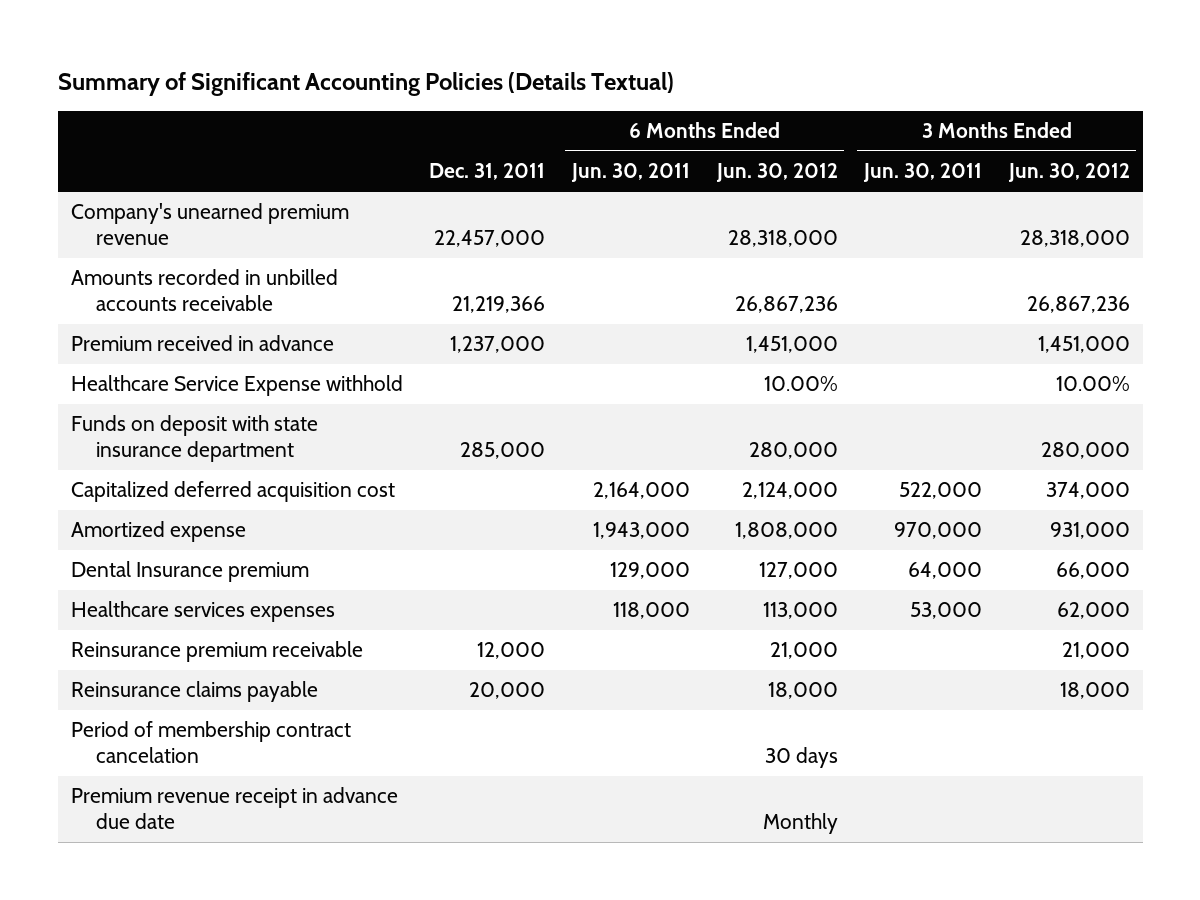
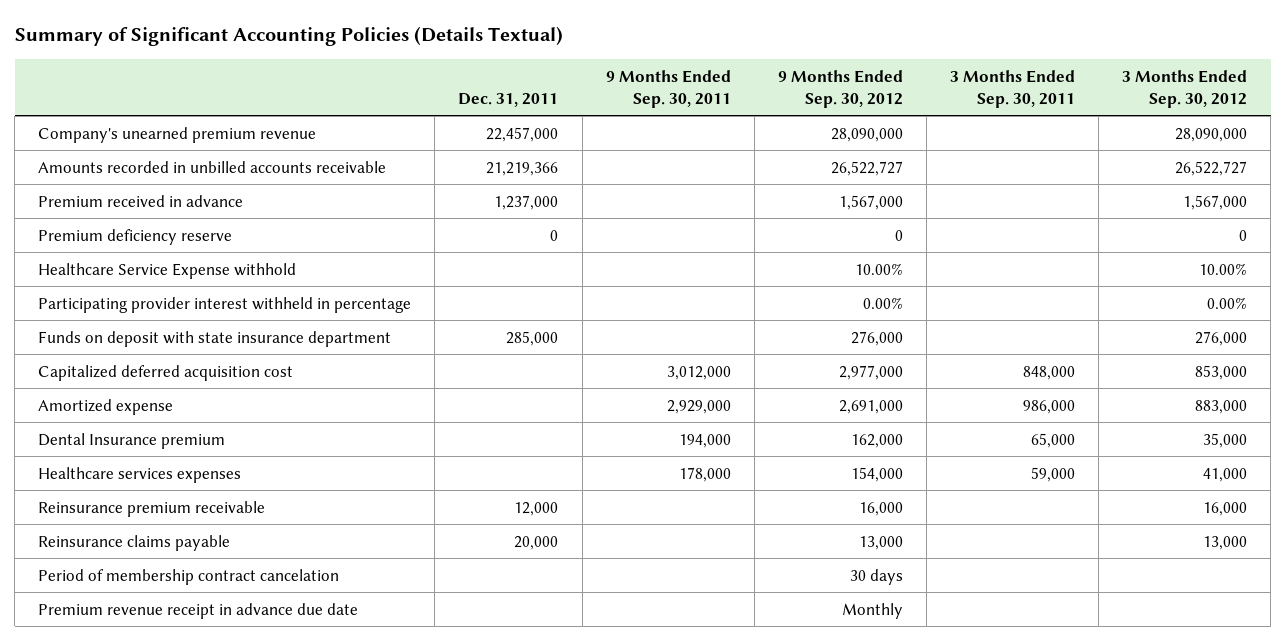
- | Dec. 31, 2011 | 6 Months Ended Jun. 30, 2011 | 6 Months Ended Jun. 30, 2012 | 3 Months Ended Jun. 30, 2011 | 3 Months Ended Jun. 30, 2012
+ | Dec. 31, 2011 | 9 Months Ended Sep. 30, 2011 | 9 Months Ended Sep. 30, 2012 | 3 Months Ended Sep. 30, 2011 | 3 Months Ended Sep. 30, 2012
+ Premium deficiency reserve | 0 | | 0 | | 0
+ Participating provider interest withheld in percentage | | | 0.00% | | 0.00%

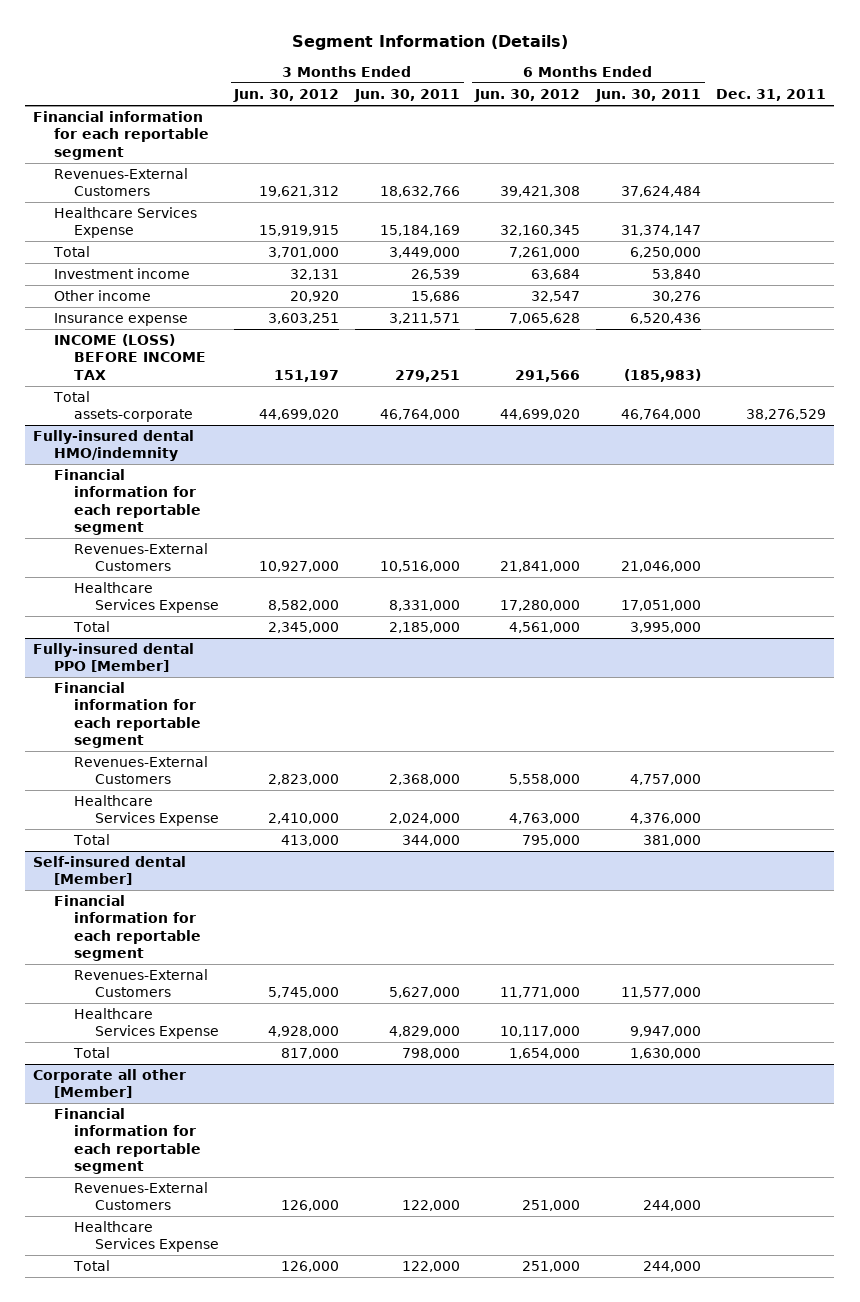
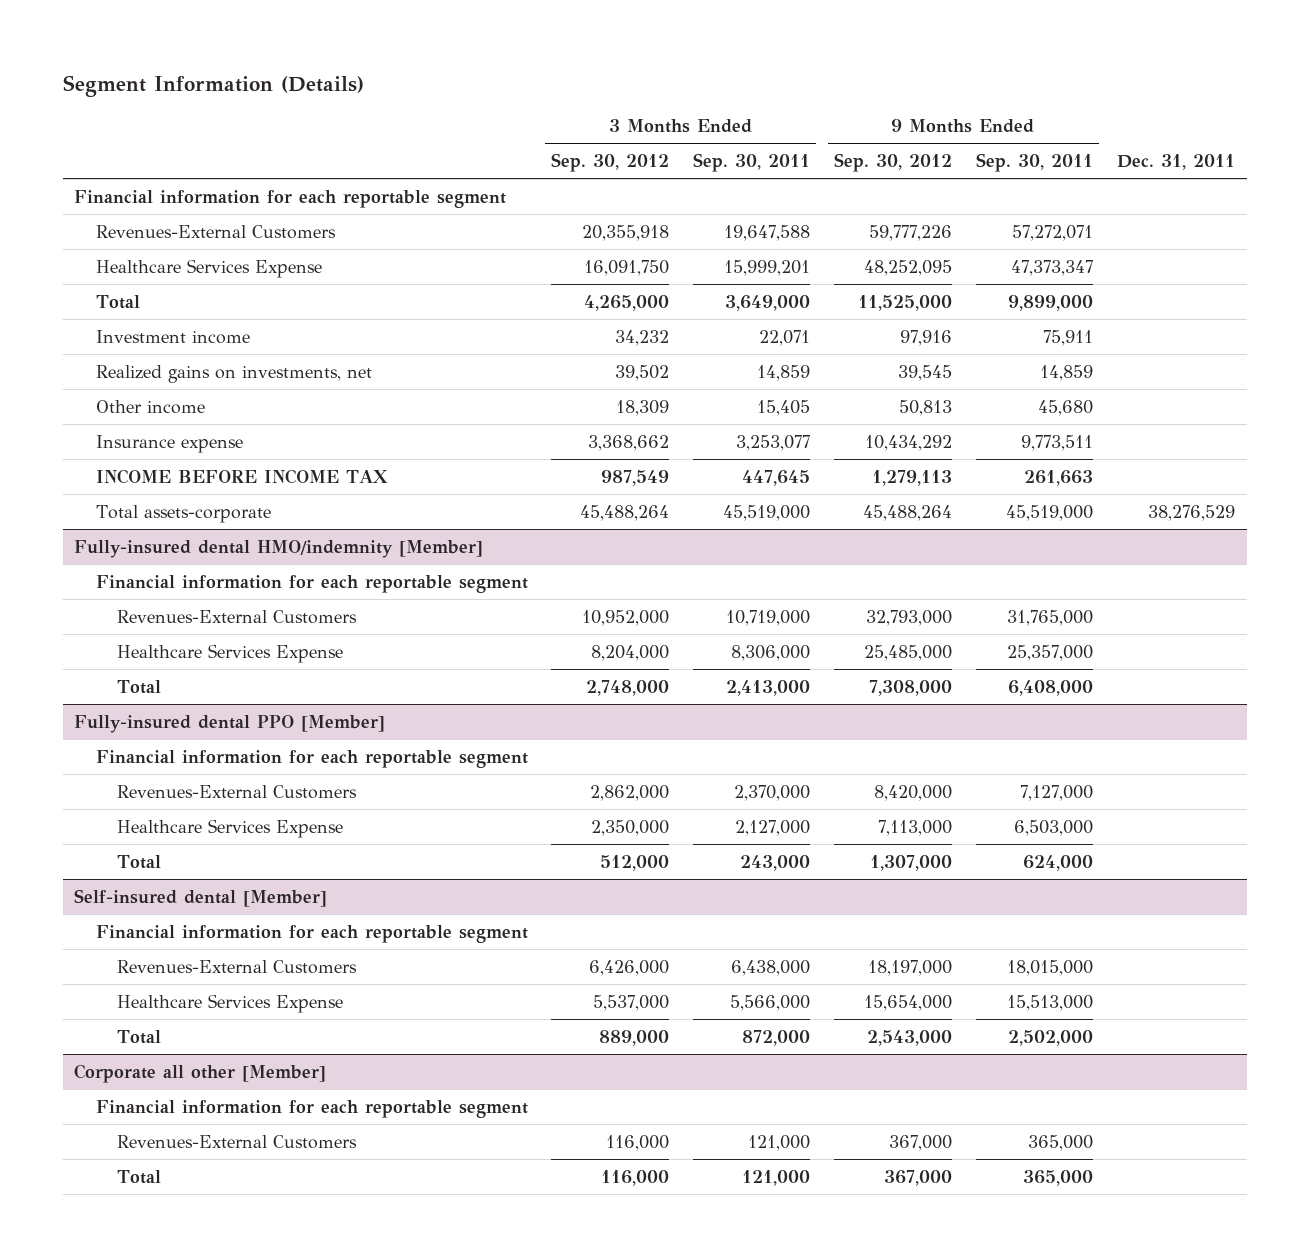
- | 3 Months Ended Jun. 30, 2012 | 3 Months Ended Jun. 30, 2011 | 6 Months Ended Jun. 30, 2012 | 6 Months Ended Jun. 30, 2011 | Dec. 31, 2011
+ | 3 Months Ended Sep. 30, 2012 | 3 Months Ended Sep. 30, 2011 | 9 Months Ended Sep. 30, 2012 | 9 Months Ended Sep. 30, 2011 | Dec. 31, 2011
+ Realized gains on investments, net | 39,502 | 14,859 | 39,545 | 14,859 |
- INCOME (LOSS) BEFORE INCOME TAX | 151,197 | 279,251 | 291,566 | (185,983) |
+ INCOME BEFORE INCOME TAX | 987,549 | 447,645 | 1,279,113 | 261,663 |
- Fully-insured dental HMO/indemnity
+ Fully-insured dental HMO/indemnity [Member]
@ Corporate all other [Member]
- Healthcare Services Expense

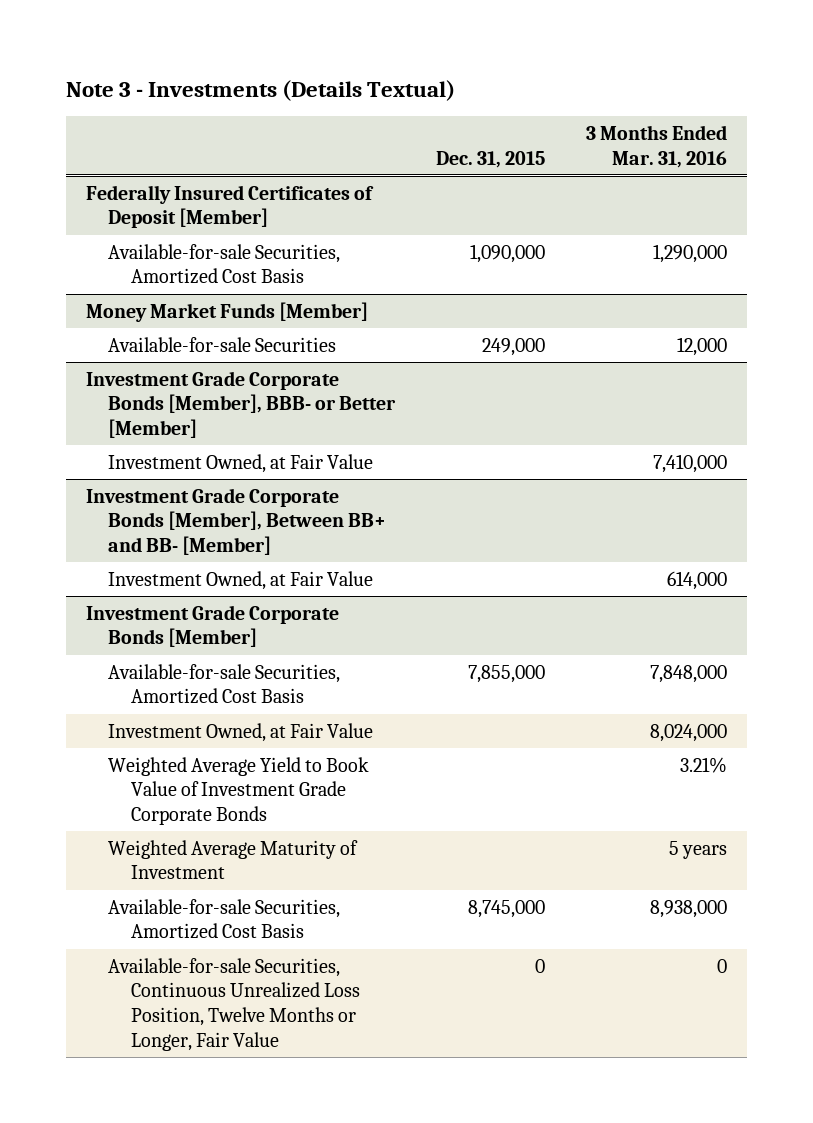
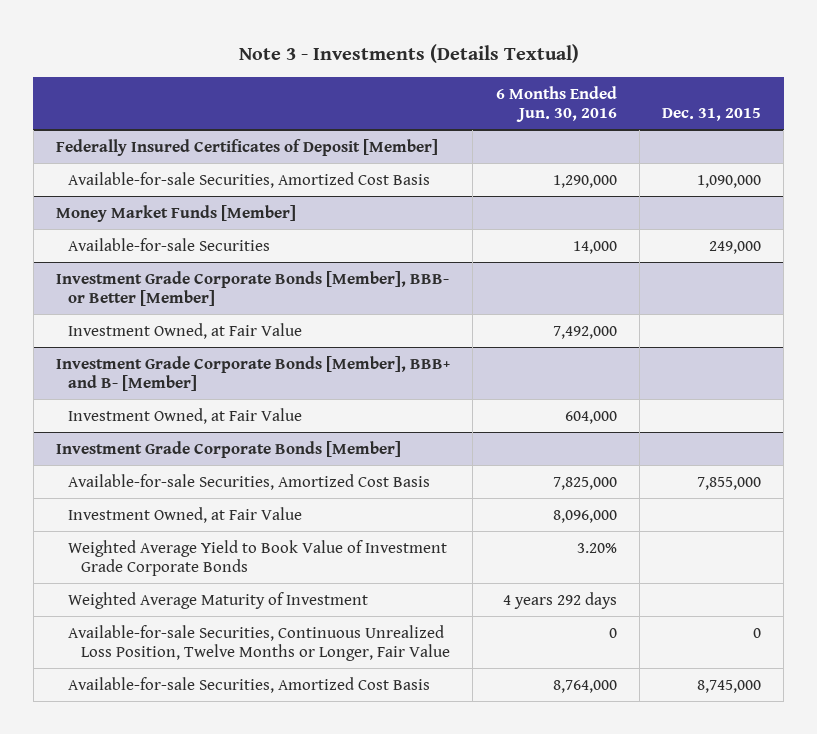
- | Dec. 31, 2015 | 3 Months Ended Mar. 31, 2016
+ | 6 Months Ended Jun. 30, 2016 | Dec. 31, 2015
- Investment Grade Corporate Bonds [Member], Between BB+ and BB- [Member]
+ Investment Grade Corporate Bonds [Member], BBB+ and B- [Member]
@ Investment Grade Corporate Bonds [Member]
moved down: Available-for-sale Securities, Amortized Cost Basis | 8,764,000 | 8,745,000

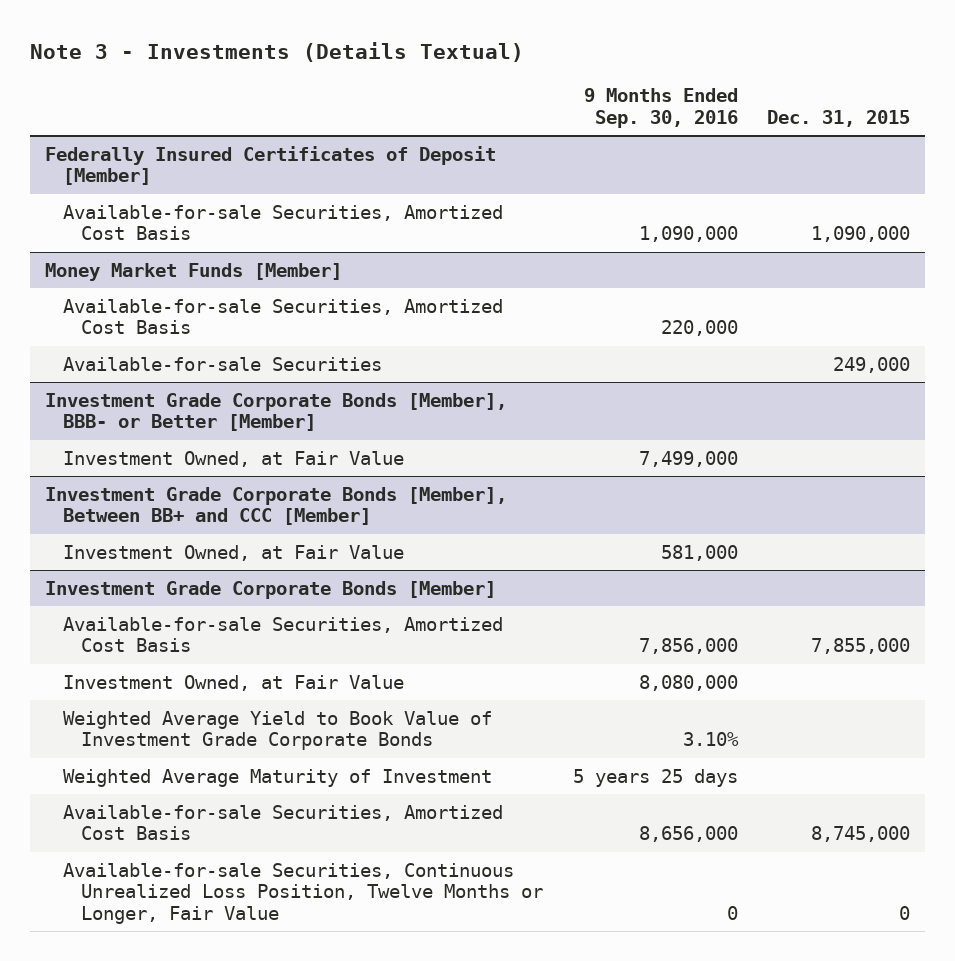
- | 6 Months Ended Jun. 30, 2016 | Dec. 31, 2015
+ | 9 Months Ended Sep. 30, 2016 | Dec. 31, 2015
@ Money Market Funds [Member]
+ Available-for-sale Securities, Amortized Cost Basis | 220,000 |
- Investment Grade Corporate Bonds [Member], BBB+ and B- [Member]
+ Investment Grade Corporate Bonds [Member], Between BB+ and CCC [Member]
@ Investment Grade Corporate Bonds [Member]
moved down: Available-for-sale Securities, Continuous Unrealized Loss Position, Twelve Months or Longer, Fair Value | 0 | 0

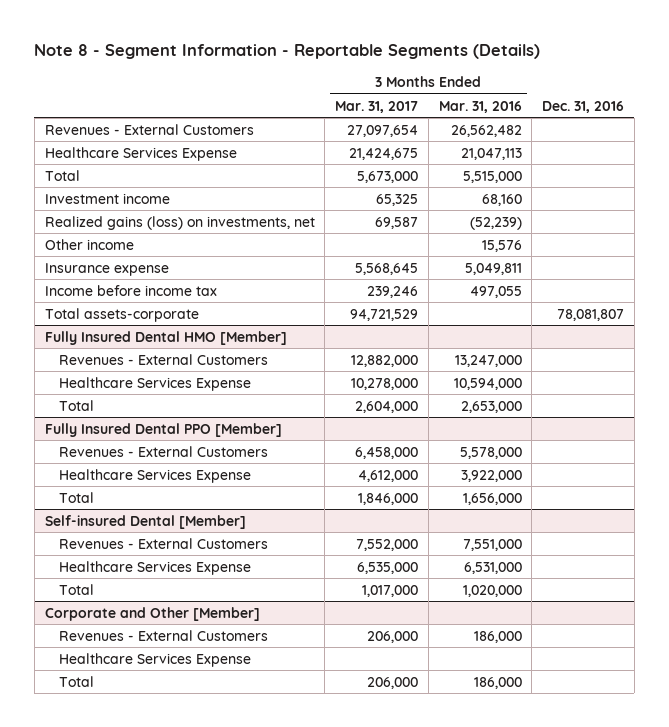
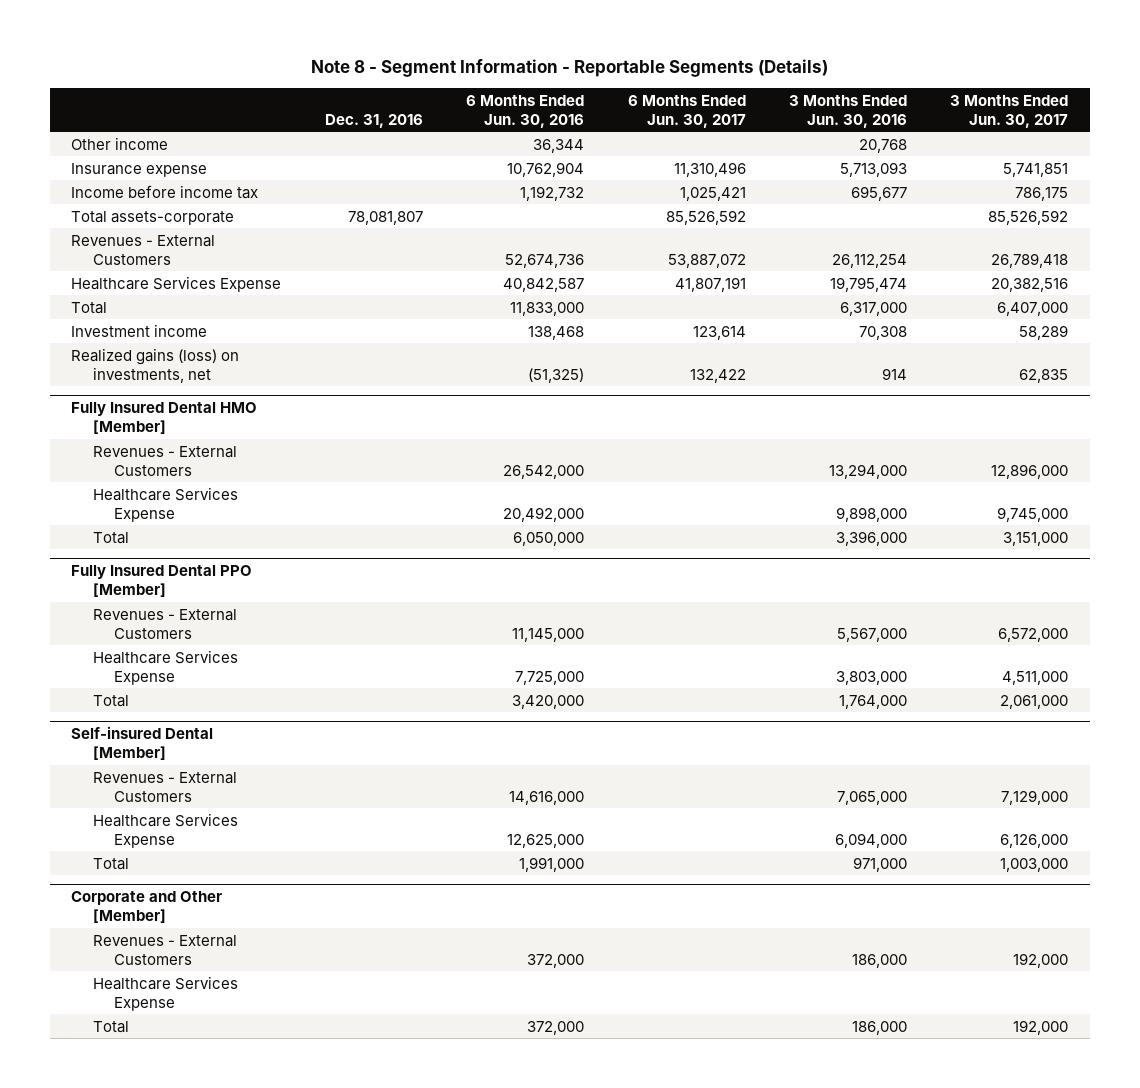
- | 3 Months Ended Mar. 31, 2017 | 3 Months Ended Mar. 31, 2016 | Dec. 31, 2016
+ | Dec. 31, 2016 | 6 Months Ended Jun. 30, 2016 | 6 Months Ended Jun. 30, 2017 | 3 Months Ended Jun. 30, 2016 | 3 Months Ended Jun. 30, 2017
moved up: Other income | | 36,344 | | 20,768 |
moved up: Insurance expense | | 10,762,904 | 11,310,496 | 5,713,093 | 5,741,851
moved up: Income before income tax | | 1,192,732 | 1,025,421 | 695,677 | 786,175
moved up: Total assets-corporate | 78,081,807 | | 85,526,592 | | 85,526,592

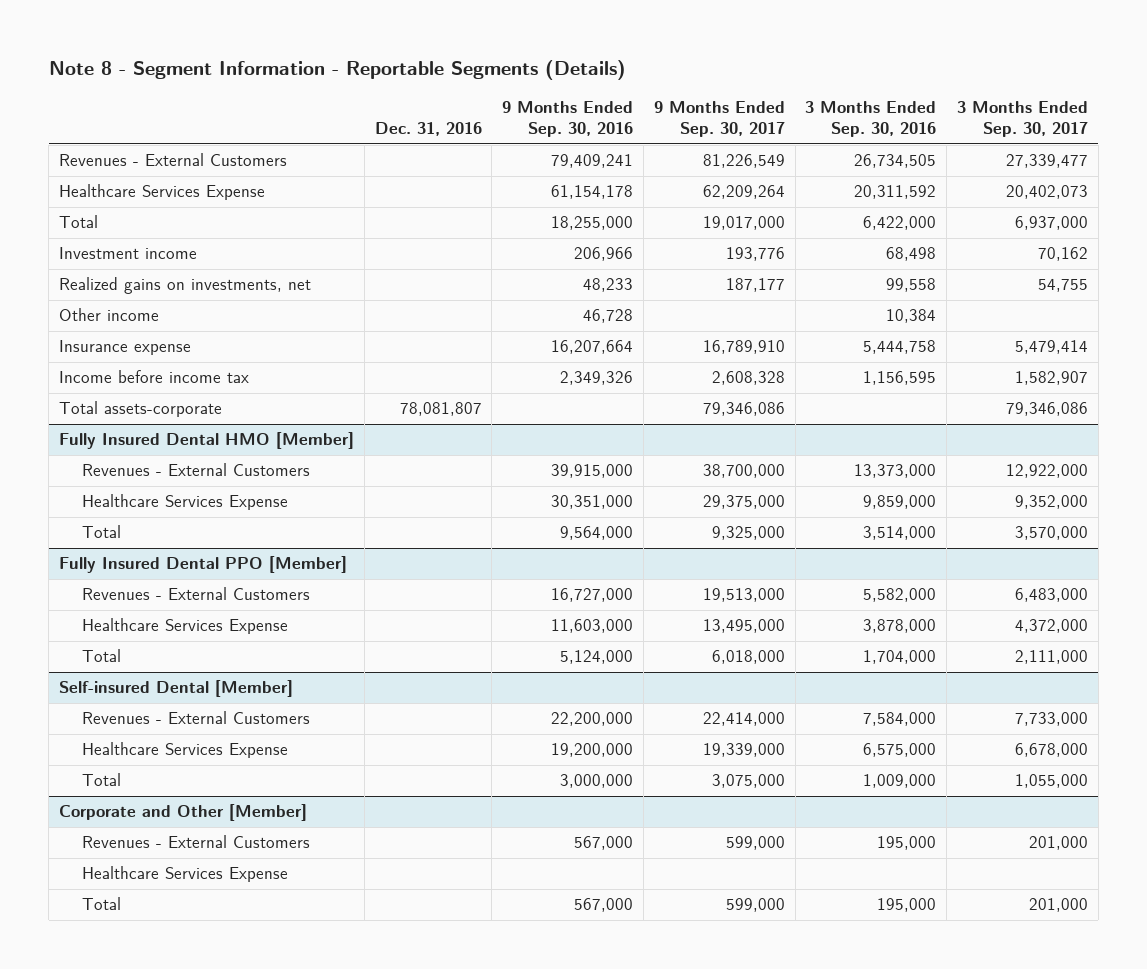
- | Dec. 31, 2016 | 6 Months Ended Jun. 30, 2016 | 6 Months Ended Jun. 30, 2017 | 3 Months Ended Jun. 30, 2016 | 3 Months Ended Jun. 30, 2017
+ | Dec. 31, 2016 | 9 Months Ended Sep. 30, 2016 | 9 Months Ended Sep. 30, 2017 | 3 Months Ended Sep. 30, 2016 | 3 Months Ended Sep. 30, 2017
- Realized gains (loss) on investments, net | | (51,325) | 132,422 | 914 | 62,835
+ Realized gains on investments, net | | 48,233 | 187,177 | 99,558 | 54,755
moved down: Other income | | 46,728 | | 10,384 |
moved down: Insurance expense | | 16,207,664 | 16,789,910 | 5,444,758 | 5,479,414
moved down: Income before income tax | | 2,349,326 | 2,608,328 | 1,156,595 | 1,582,907
moved down: Total assets-corporate | 78,081,807 | | 79,346,086 | | 79,346,086

